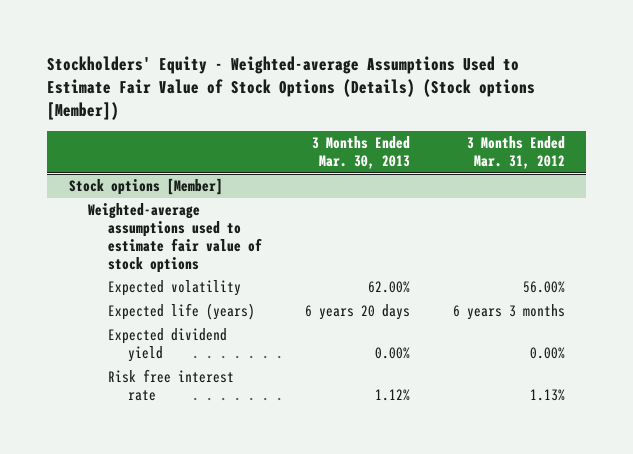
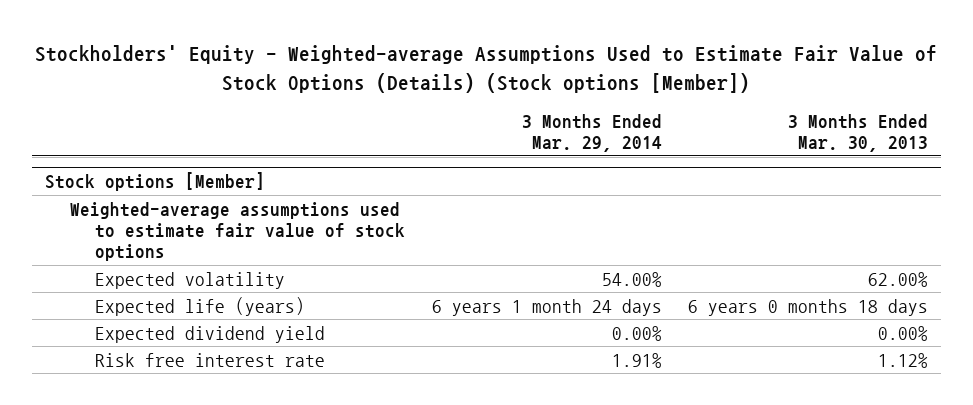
- | 3 Months Ended Mar. 30, 2013 | 3 Months Ended Mar. 31, 2012
+ | 3 Months Ended Mar. 29, 2014 | 3 Months Ended Mar. 30, 2013
@ Stock options [Member]
- Expected life (years) | 6 years 20 days | 6 years 3 months
+ Expected life (years) | 6 years 1 month 24 days | 6 years 0 months 18 days

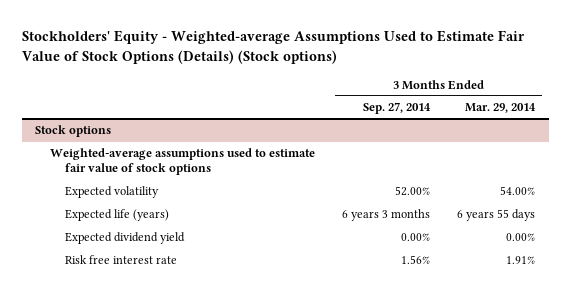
- Stockholders' Equity - Weighted-average Assumptions Used to Estimate Fair Value of Stock Options (Details) (Stock options [Member])
+ Stockholders' Equity - Weighted-average Assumptions Used to Estimate Fair Value of Stock Options (Details) (Stock options)
- | 3 Months Ended Mar. 29, 2014 | 3 Months Ended Mar. 30, 2013
+ | 3 Months Ended Sep. 27, 2014 | 3 Months Ended Mar. 29, 2014
- Stock options [Member]
+ Stock options
- Expected life (years) | 6 years 1 month 24 days | 6 years 0 months 18 days
+ Expected life (years) | 6 years 3 months | 6 years 55 days

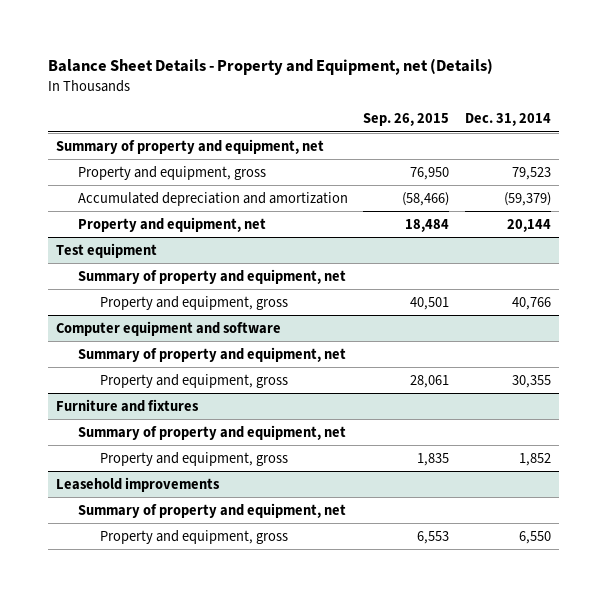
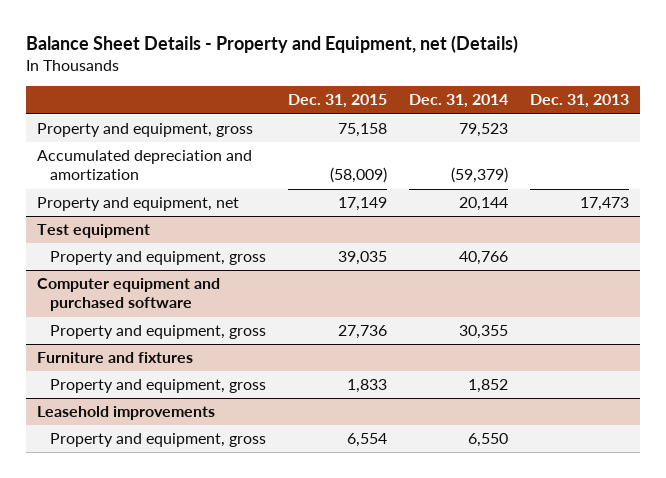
- | Sep. 26, 2015 | Dec. 31, 2014
+ | Dec. 31, 2015 | Dec. 31, 2014 | Dec. 31, 2013
- Summary of property and equipment, net
@ Test equipment
- Summary of property and equipment, net
- Computer equipment and software
- Summary of property and equipment, net
+ Computer equipment and purchased software
@ Furniture and fixtures
- Summary of property and equipment, net
@ Leasehold improvements
- Summary of property and equipment, net

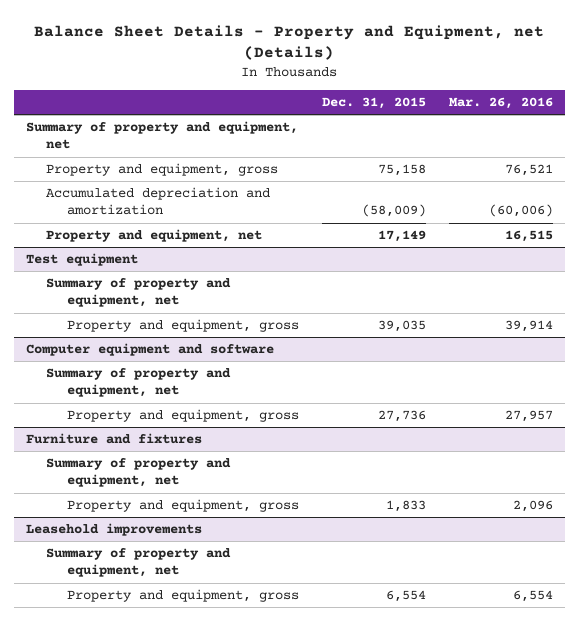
- | Dec. 31, 2015 | Dec. 31, 2014 | Dec. 31, 2013
+ | Dec. 31, 2015 | Mar. 26, 2016
+ Summary of property and equipment, net
@ Test equipment
+ Summary of property and equipment, net
- Computer equipment and purchased software
+ Computer equipment and software
+ Summary of property and equipment, net
@ Furniture and fixtures
+ Summary of property and equipment, net
@ Leasehold improvements
+ Summary of property and equipment, net

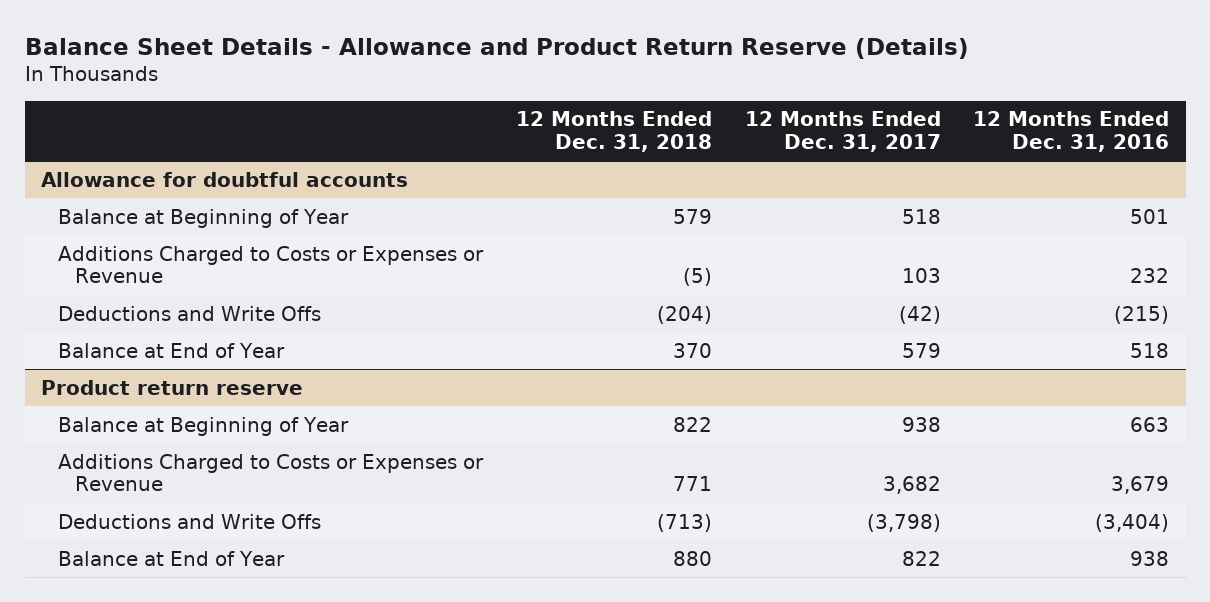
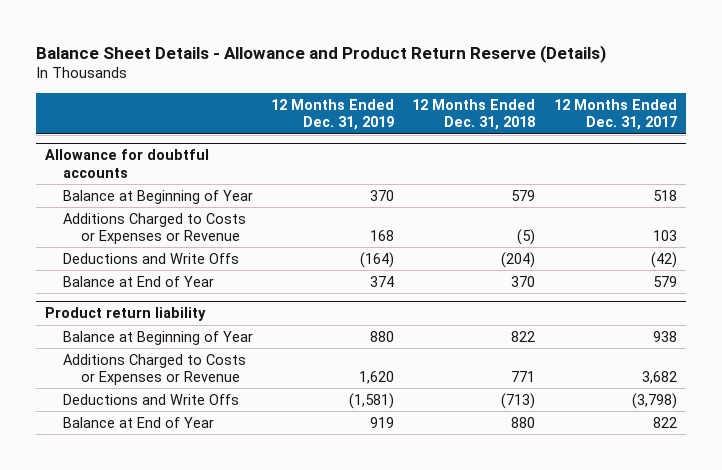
- | 12 Months Ended Dec. 31, 2018 | 12 Months Ended Dec. 31, 2017 | 12 Months Ended Dec. 31, 2016
+ | 12 Months Ended Dec. 31, 2019 | 12 Months Ended Dec. 31, 2018 | 12 Months Ended Dec. 31, 2017
- Product return reserve
+ Product return liability

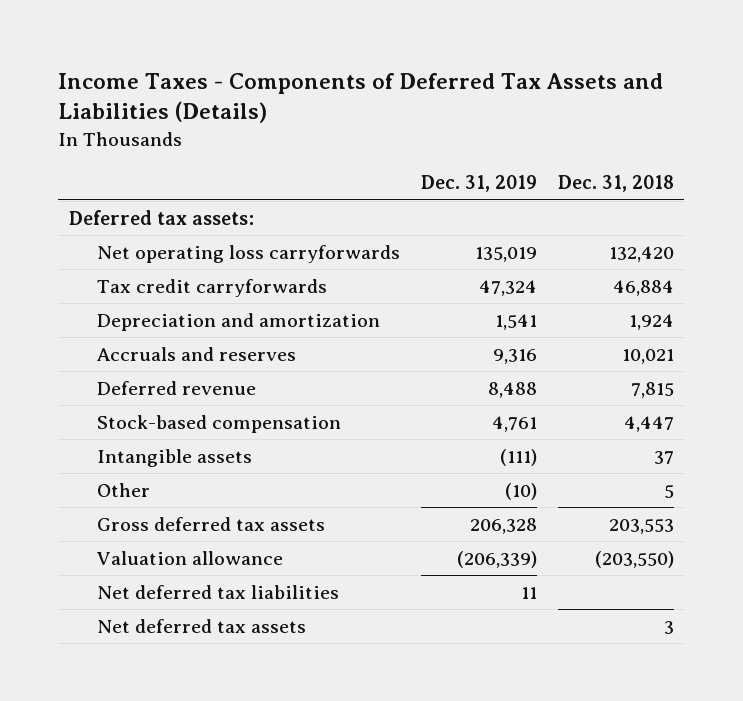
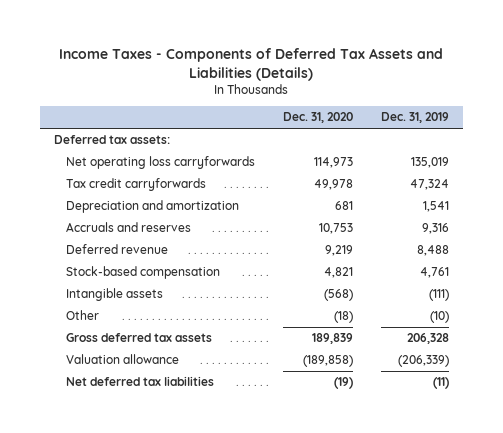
- | Dec. 31, 2019 | Dec. 31, 2018
+ | Dec. 31, 2020 | Dec. 31, 2019
- Net deferred tax liabilities | 11 |
- Net deferred tax assets | | 3
+ Net deferred tax liabilities | (19) | (11)

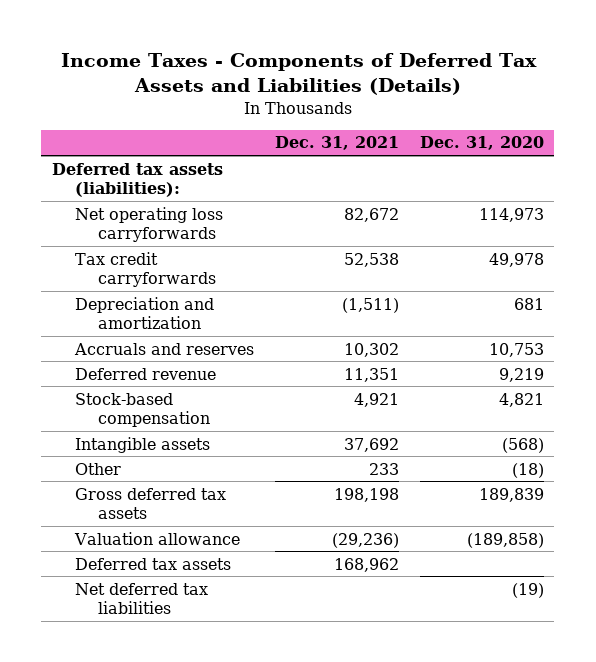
- | Dec. 31, 2020 | Dec. 31, 2019
+ | Dec. 31, 2021 | Dec. 31, 2020
- Deferred tax assets:
+ Deferred tax assets (liabilities):
+ Deferred tax assets | 168,962 |

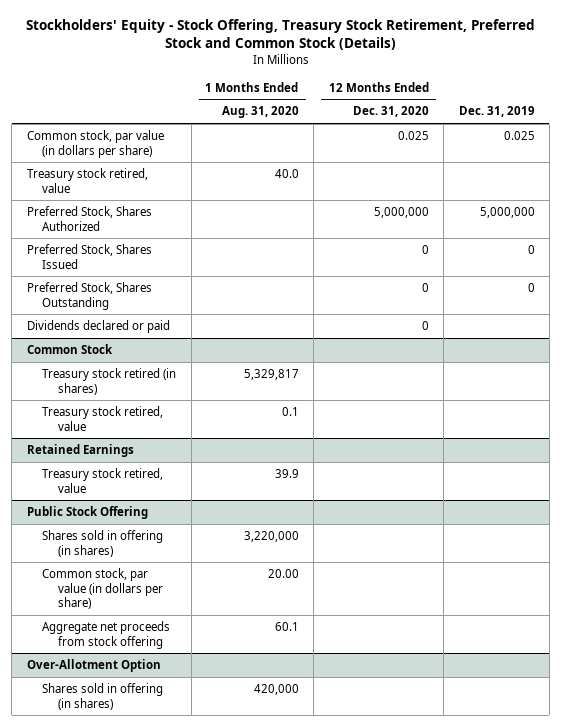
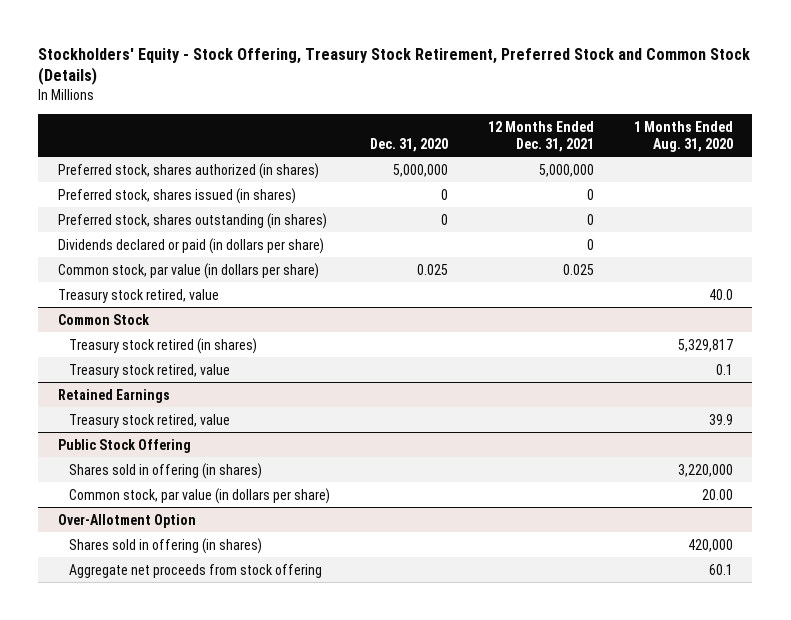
- | 1 Months Ended Aug. 31, 2020 | 12 Months Ended Dec. 31, 2020 | Dec. 31, 2019
+ | Dec. 31, 2020 | 12 Months Ended Dec. 31, 2021 | 1 Months Ended Aug. 31, 2020
+ Preferred stock, shares authorized (in shares) | 5,000,000 | 5,000,000 |
+ Preferred stock, shares issued (in shares) | 0 | 0 |
+ Preferred stock, shares outstanding (in shares) | 0 | 0 |
+ Dividends declared or paid (in dollars per share) | | 0 |
- Preferred Stock, Shares Authorized | | 5,000,000 | 5,000,000
- Preferred Stock, Shares Issued | | 0 | 0
- Preferred Stock, Shares Outstanding | | 0 | 0
- Dividends declared or paid | | 0 |
@ Public Stock Offering
- Aggregate net proceeds from stock offering | 60.1 | |
@ Over-Allotment Option
+ Aggregate net proceeds from stock offering | | | 60.1

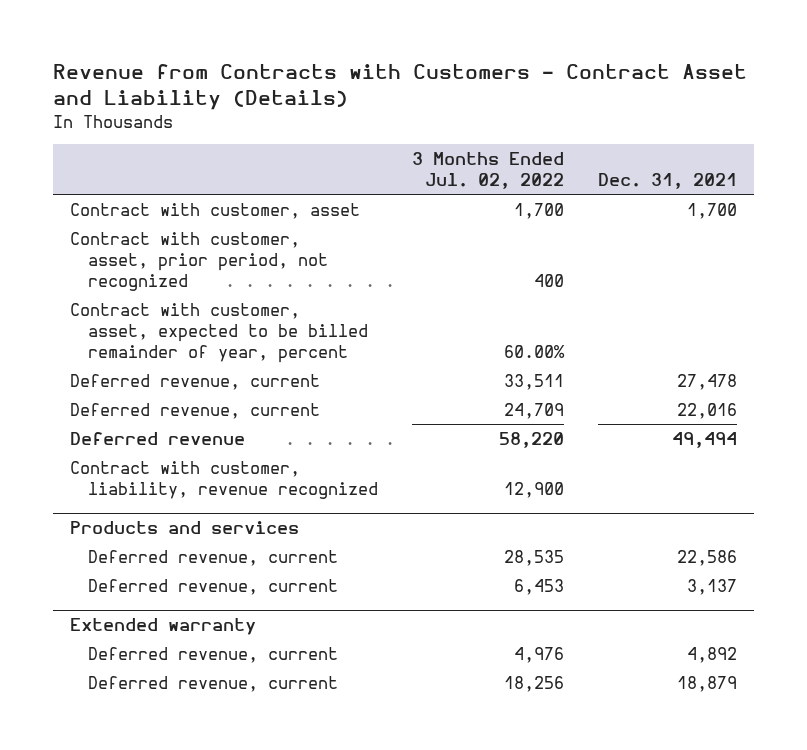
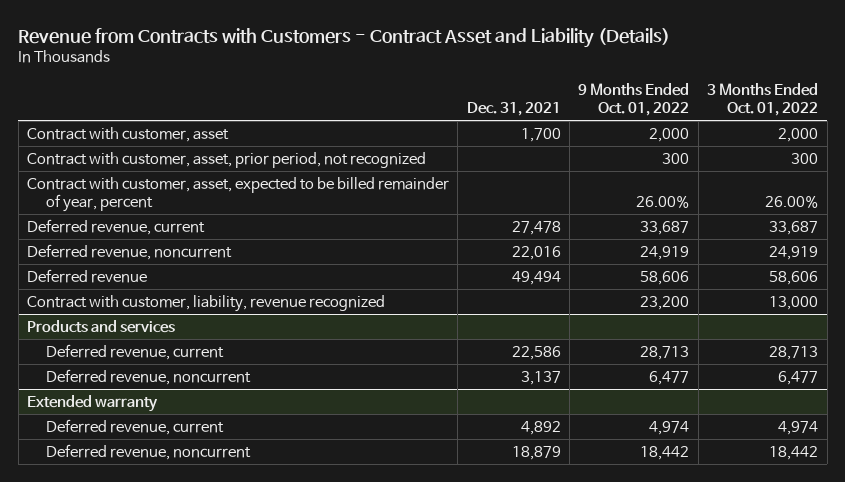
- | 3 Months Ended Jul. 02, 2022 | Dec. 31, 2021
+ | Dec. 31, 2021 | 9 Months Ended Oct. 01, 2022 | 3 Months Ended Oct. 01, 2022
- Deferred revenue, current | 24,709 | 22,016
+ Deferred revenue, noncurrent | 22,016 | 24,919 | 24,919
@ Products and services
- Deferred revenue, current | 6,453 | 3,137
+ Deferred revenue, noncurrent | 3,137 | 6,477 | 6,477
@ Extended warranty
- Deferred revenue, current | 18,256 | 18,879
+ Deferred revenue, noncurrent | 18,879 | 18,442 | 18,442

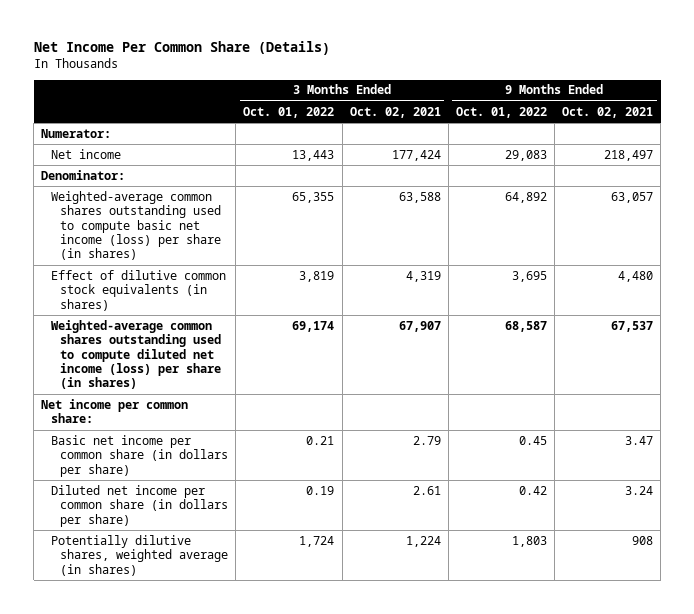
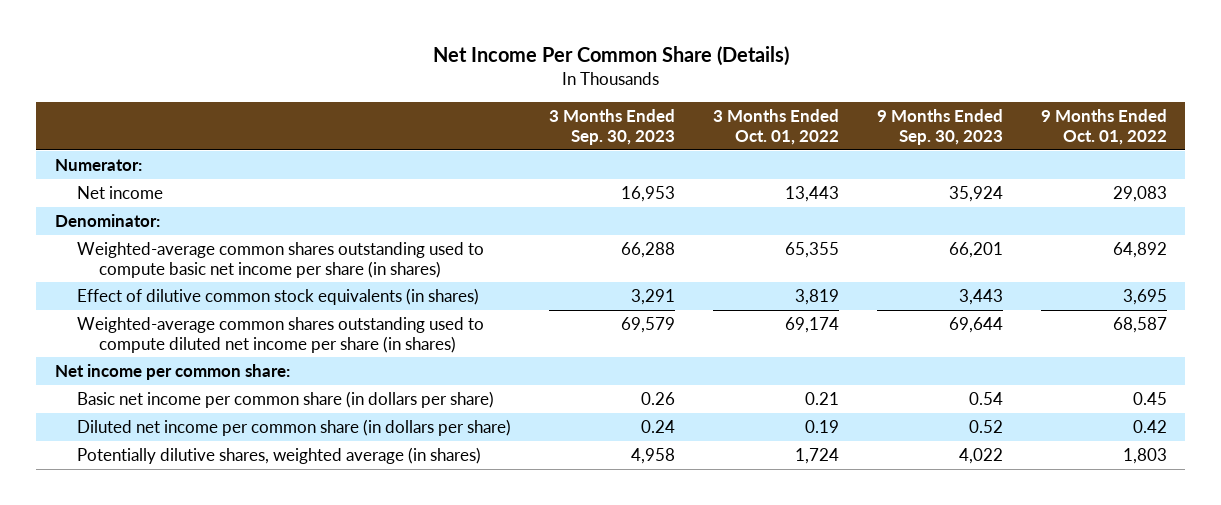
- | 3 Months Ended Oct. 01, 2022 | 3 Months Ended Oct. 02, 2021 | 9 Months Ended Oct. 01, 2022 | 9 Months Ended Oct. 02, 2021
+ | 3 Months Ended Sep. 30, 2023 | 3 Months Ended Oct. 01, 2022 | 9 Months Ended Sep. 30, 2023 | 9 Months Ended Oct. 01, 2022
- Weighted-average common shares outstanding used to compute basic net income (loss) per share (in shares) | 65,355 | 63,588 | 64,892 | 63,057
+ Weighted-average common shares outstanding used to compute basic net income per share (in shares) | 66,288 | 65,355 | 66,201 | 64,892
- Weighted-average common shares outstanding used to compute diluted net income (loss) per share (in shares) | 69,174 | 67,907 | 68,587 | 67,537
+ Weighted-average common shares outstanding used to compute diluted net income per share (in shares) | 69,579 | 69,174 | 69,644 | 68,587

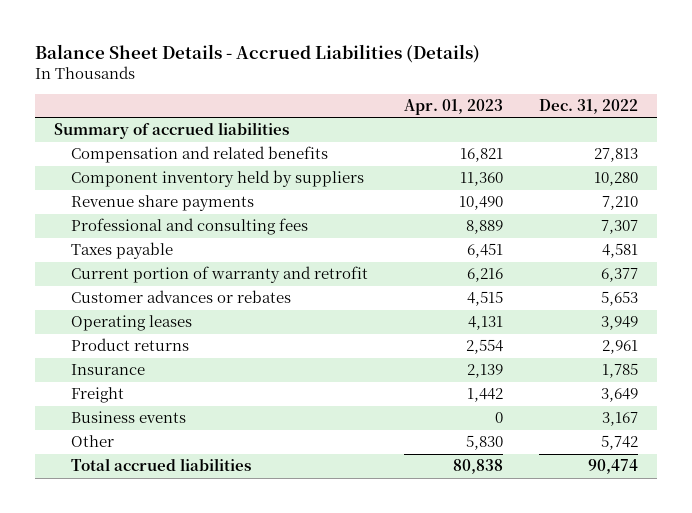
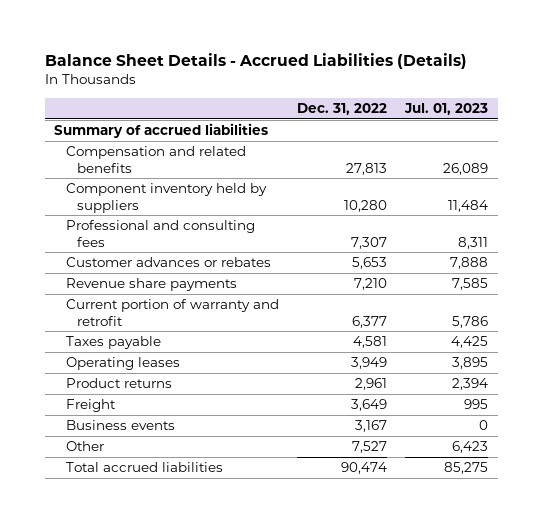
- | Apr. 01, 2023 | Dec. 31, 2022
+ | Dec. 31, 2022 | Jul. 01, 2023
moved down: Revenue share payments | 7,210 | 7,585
moved down: Current portion of warranty and retrofit | 6,377 | 5,786
moved down: Taxes payable | 4,581 | 4,425
- Insurance | 2,139 | 1,785
- Other | 5,830 | 5,742
+ Other | 7,527 | 6,423

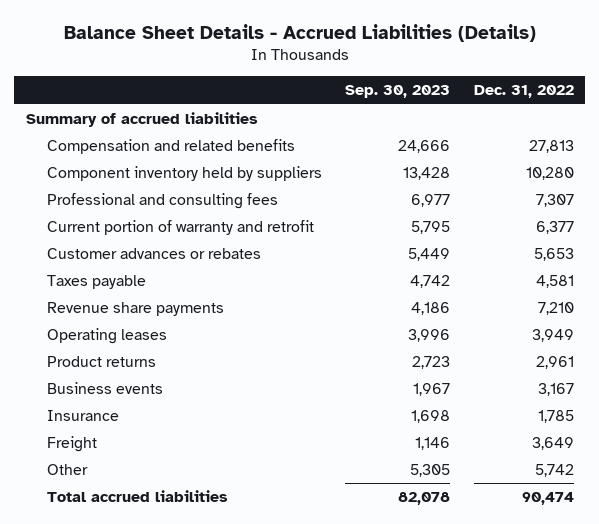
- | Dec. 31, 2022 | Jul. 01, 2023
+ | Sep. 30, 2023 | Dec. 31, 2022
moved down: Customer advances or rebates | 5,449 | 5,653
moved down: Revenue share payments | 4,186 | 7,210
- Other | 7,527 | 6,423
+ Insurance | 1,698 | 1,785
moved down: Freight | 1,146 | 3,649
+ Other | 5,305 | 5,742

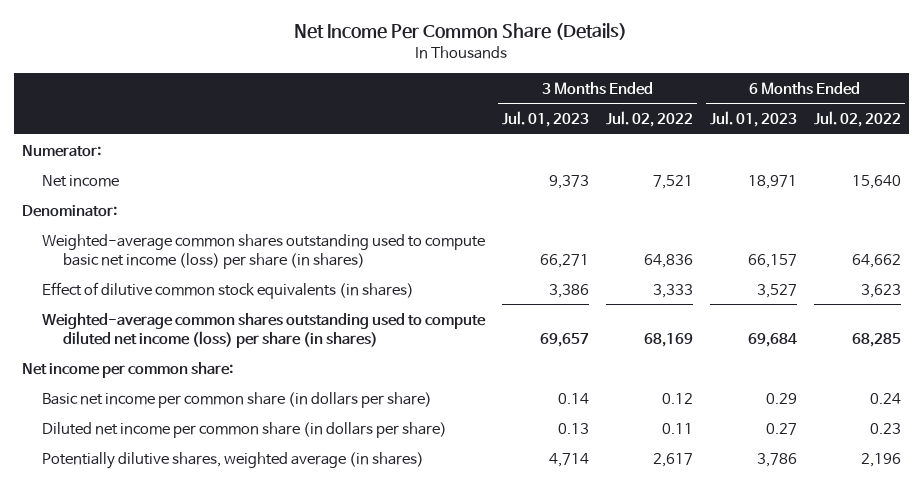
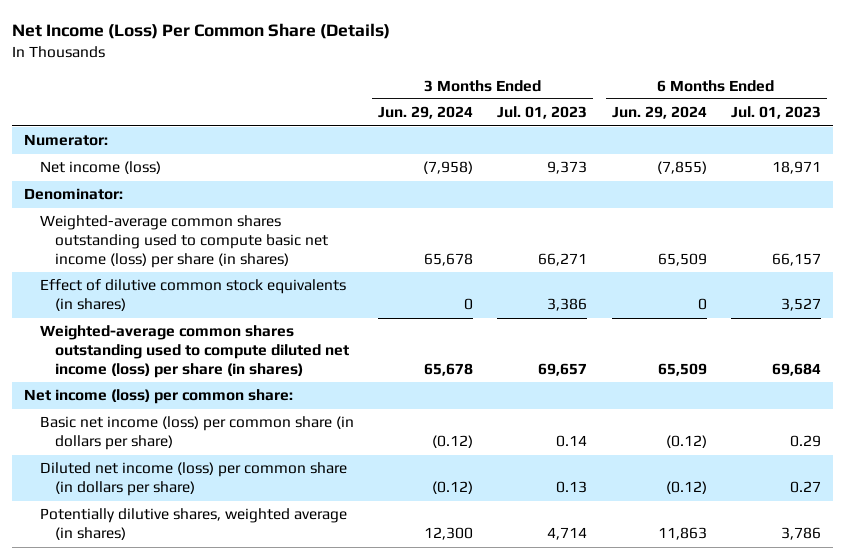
- Net Income Per Common Share (Details)
+ Net Income (Loss) Per Common Share (Details)
- | 3 Months Ended Jul. 01, 2023 | 3 Months Ended Jul. 02, 2022 | 6 Months Ended Jul. 01, 2023 | 6 Months Ended Jul. 02, 2022
+ | 3 Months Ended Jun. 29, 2024 | 3 Months Ended Jul. 01, 2023 | 6 Months Ended Jun. 29, 2024 | 6 Months Ended Jul. 01, 2023
- Net income | 9,373 | 7,521 | 18,971 | 15,640
+ Net income (loss) | (7,958) | 9,373 | (7,855) | 18,971
- Net income per common share:
- Basic net income per common share (in dollars per share) | 0.14 | 0.12 | 0.29 | 0.24
- Diluted net income per common share (in dollars per share) | 0.13 | 0.11 | 0.27 | 0.23
+ Net income (loss) per common share:
+ Basic net income (loss) per common share (in dollars per share) | (0.12) | 0.14 | (0.12) | 0.29
+ Diluted net income (loss) per common share (in dollars per share) | (0.12) | 0.13 | (0.12) | 0.27

